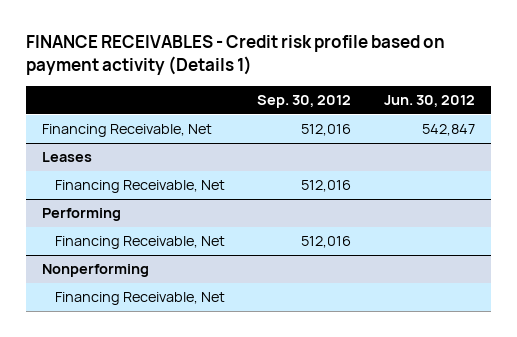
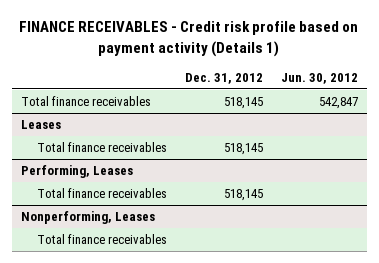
- | Sep. 30, 2012 | Jun. 30, 2012
+ | Dec. 31, 2012 | Jun. 30, 2012
- Financing Receivable, Net | 512,016 | 542,847
+ Total finance receivables | 518,145 | 542,847
@ Leases
- Financing Receivable, Net | 512,016 |
- Performing
- Financing Receivable, Net | 512,016 |
- Nonperforming
- Financing Receivable, Net
@ Leases
+ Total finance receivables | 518,145 |
+ Performing, Leases
+ Total finance receivables | 518,145 |
+ Nonperforming, Leases
+ Total finance receivables

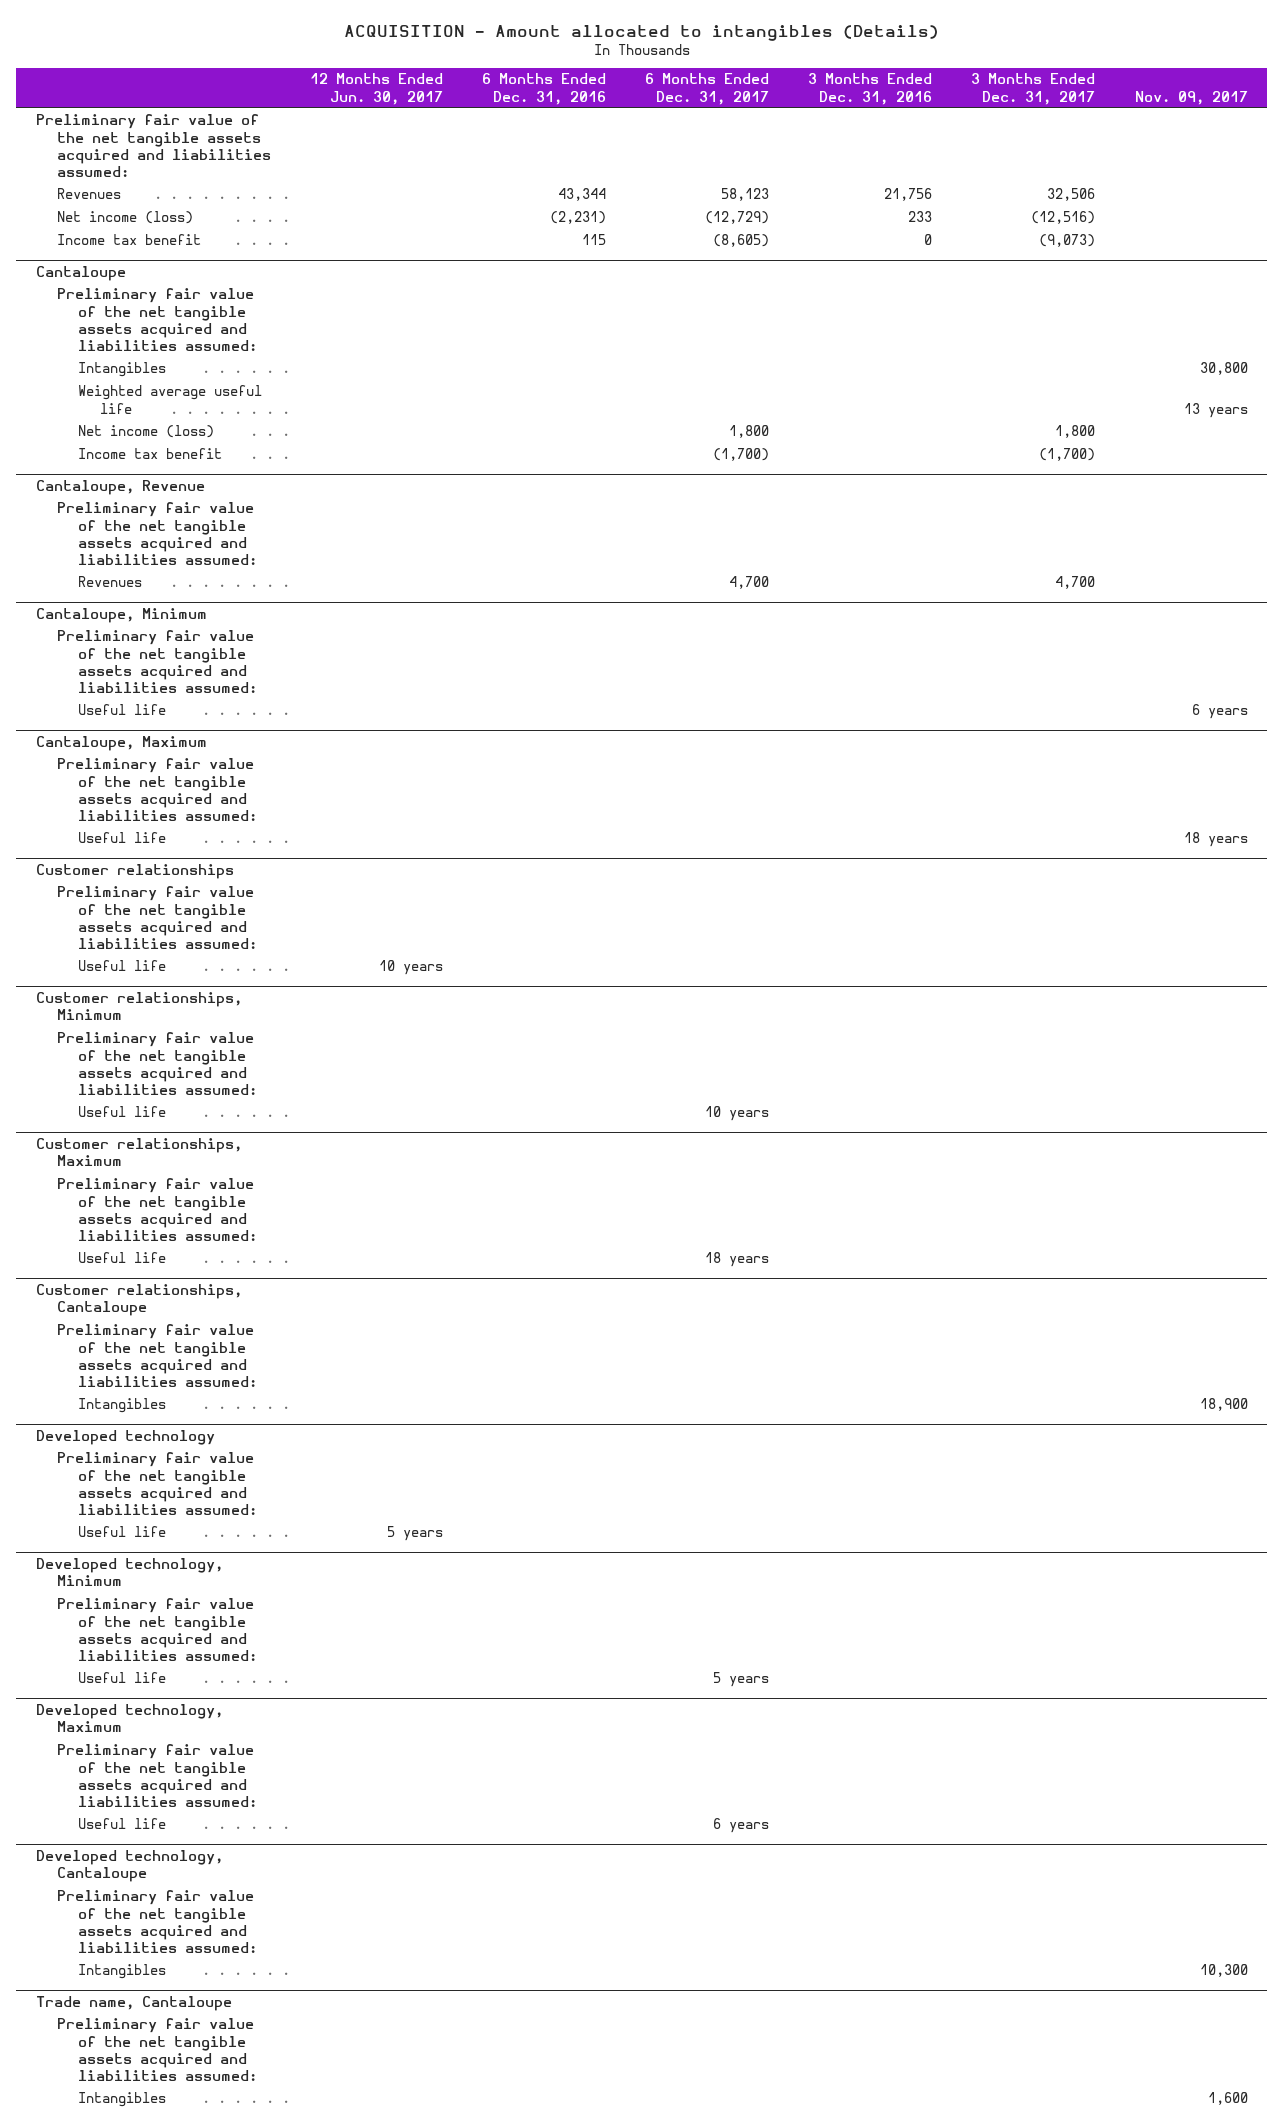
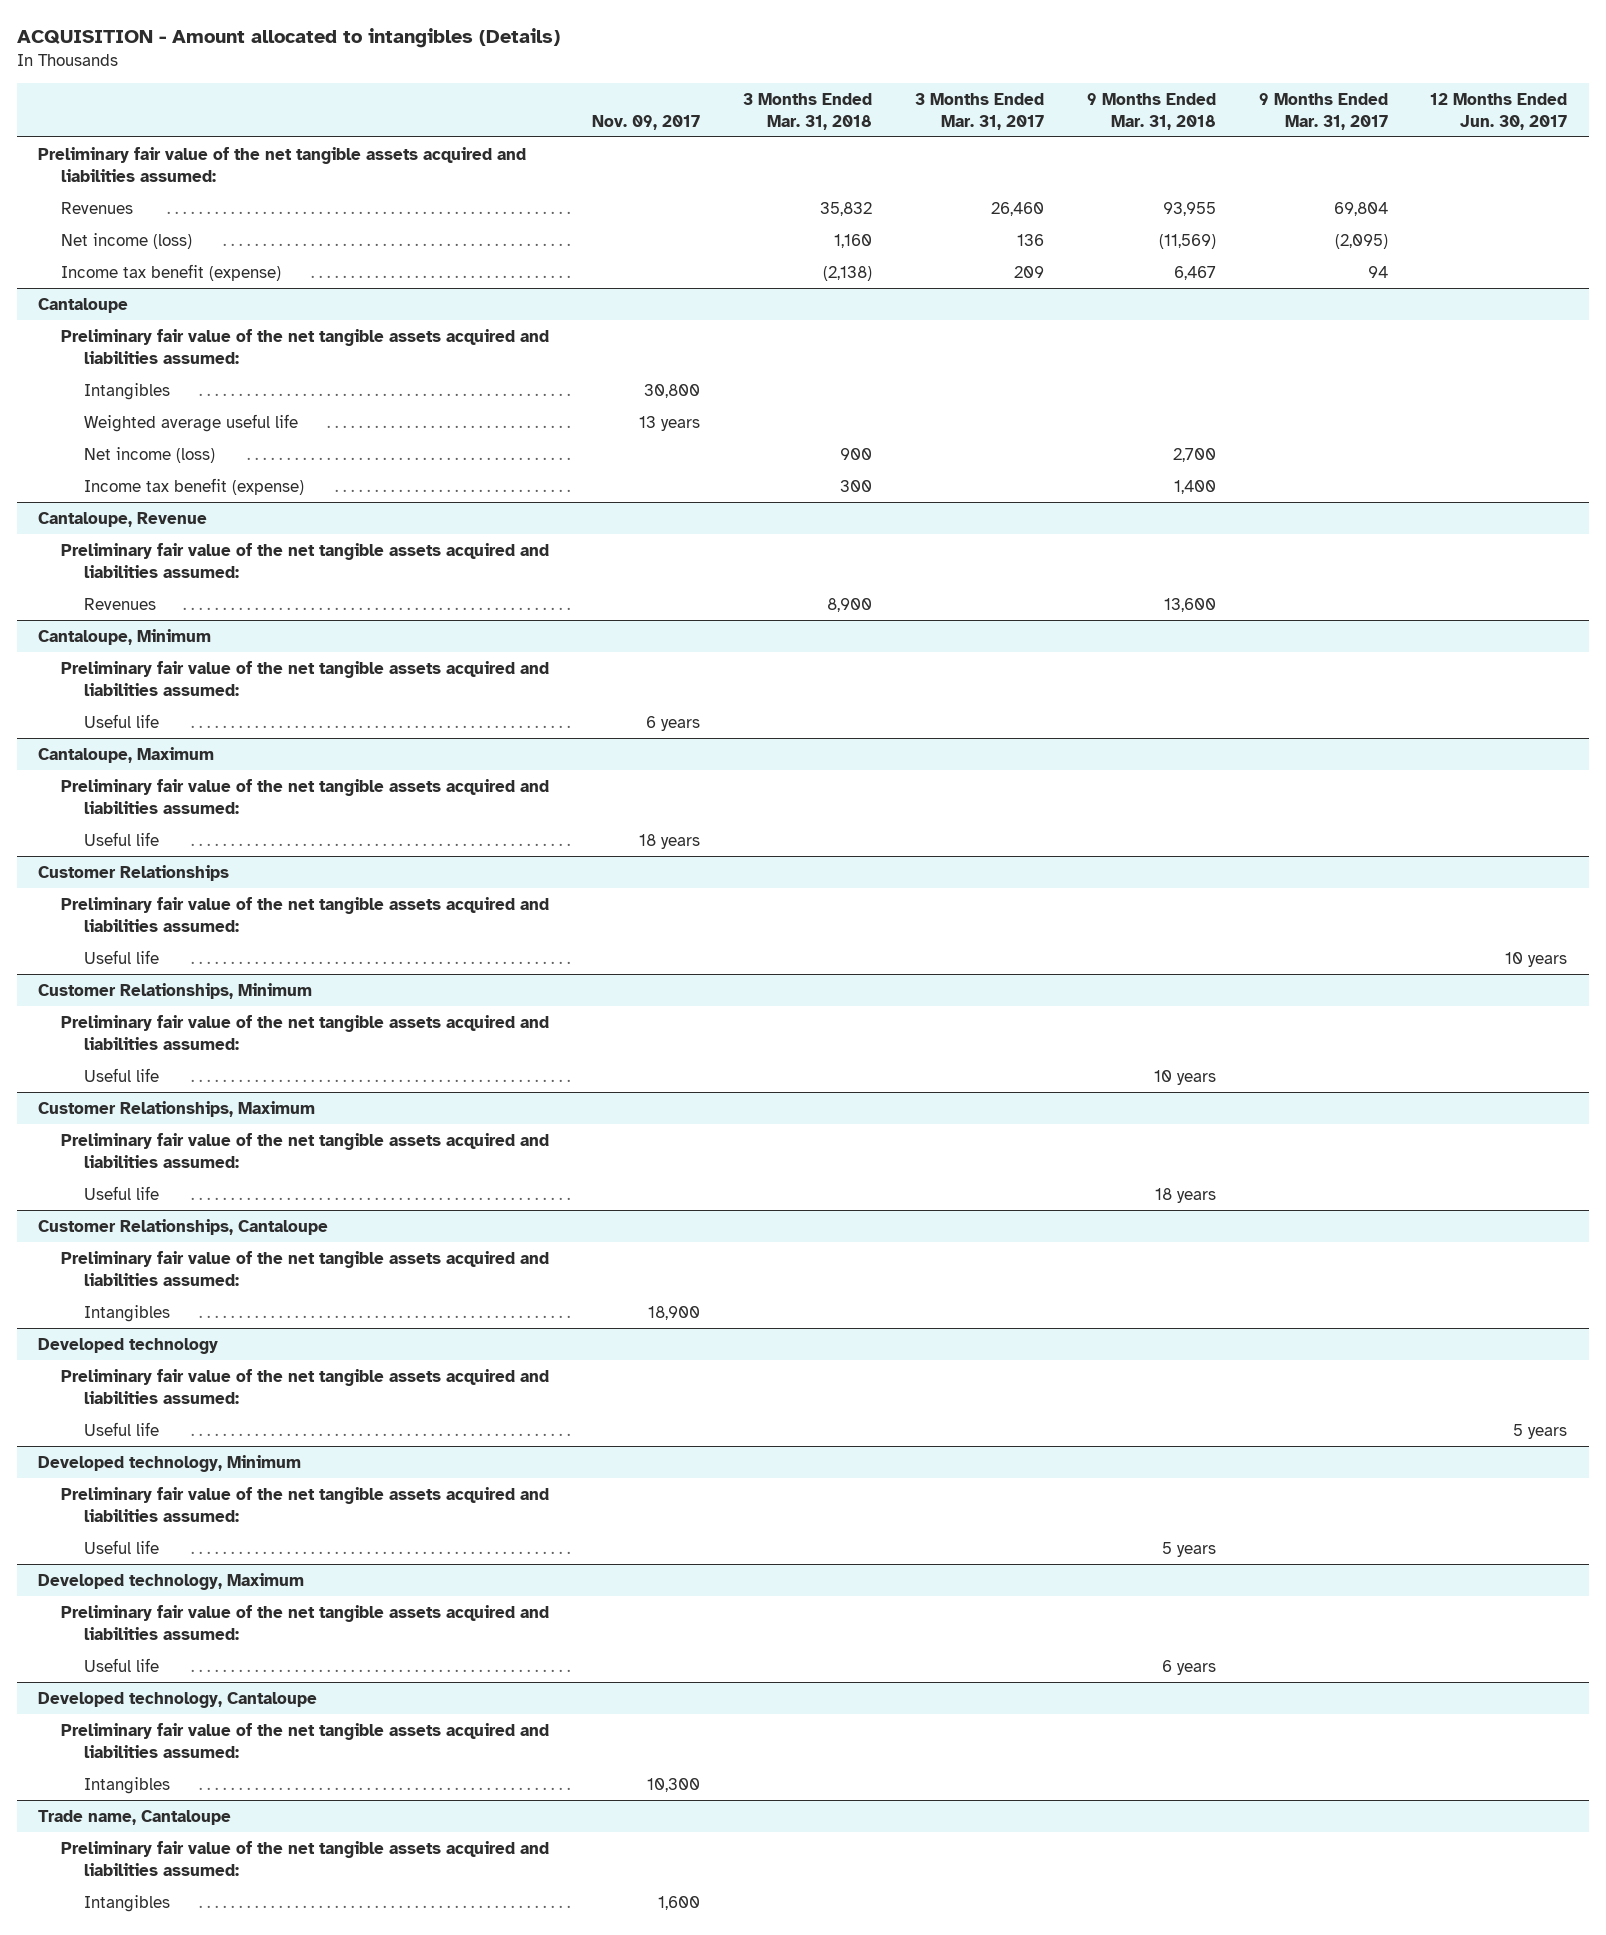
- | 12 Months Ended Jun. 30, 2017 | 6 Months Ended Dec. 31, 2016 | 6 Months Ended Dec. 31, 2017 | 3 Months Ended Dec. 31, 2016 | 3 Months Ended Dec. 31, 2017 | Nov. 09, 2017
+ | Nov. 09, 2017 | 3 Months Ended Mar. 31, 2018 | 3 Months Ended Mar. 31, 2017 | 9 Months Ended Mar. 31, 2018 | 9 Months Ended Mar. 31, 2017 | 12 Months Ended Jun. 30, 2017
- Income tax benefit | | 115 | (8,605) | 0 | (9,073) |
+ Income tax benefit (expense) | | (2,138) | 209 | 6,467 | 94 |
@ Cantaloupe
- Income tax benefit | | | (1,700) | | (1,700) |
+ Income tax benefit (expense) | | 300 | | 1,400 | |
- Customer relationships
+ Customer Relationships
- Customer relationships, Minimum
+ Customer Relationships, Minimum
- Customer relationships, Maximum
+ Customer Relationships, Maximum
- Customer relationships, Cantaloupe
+ Customer Relationships, Cantaloupe

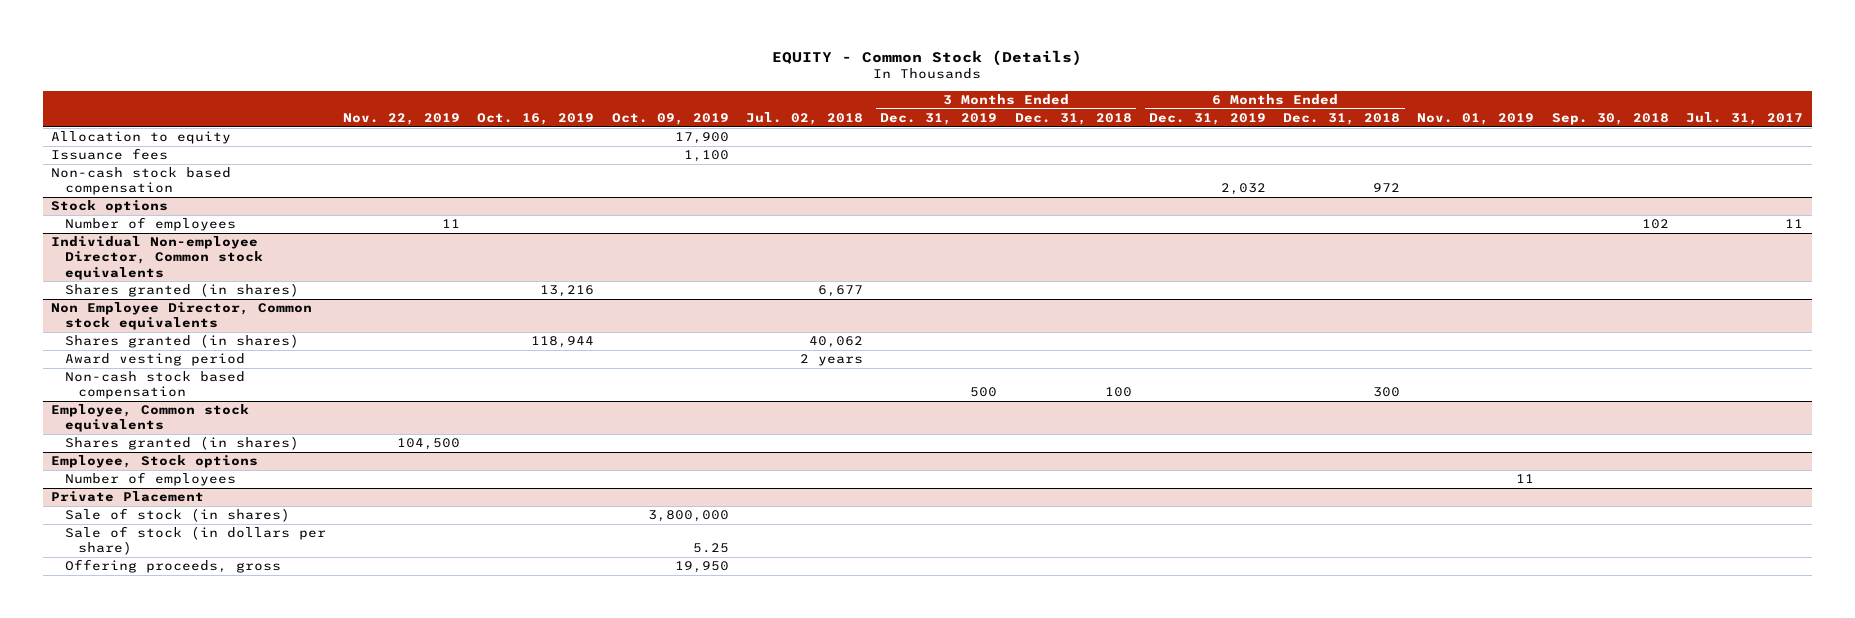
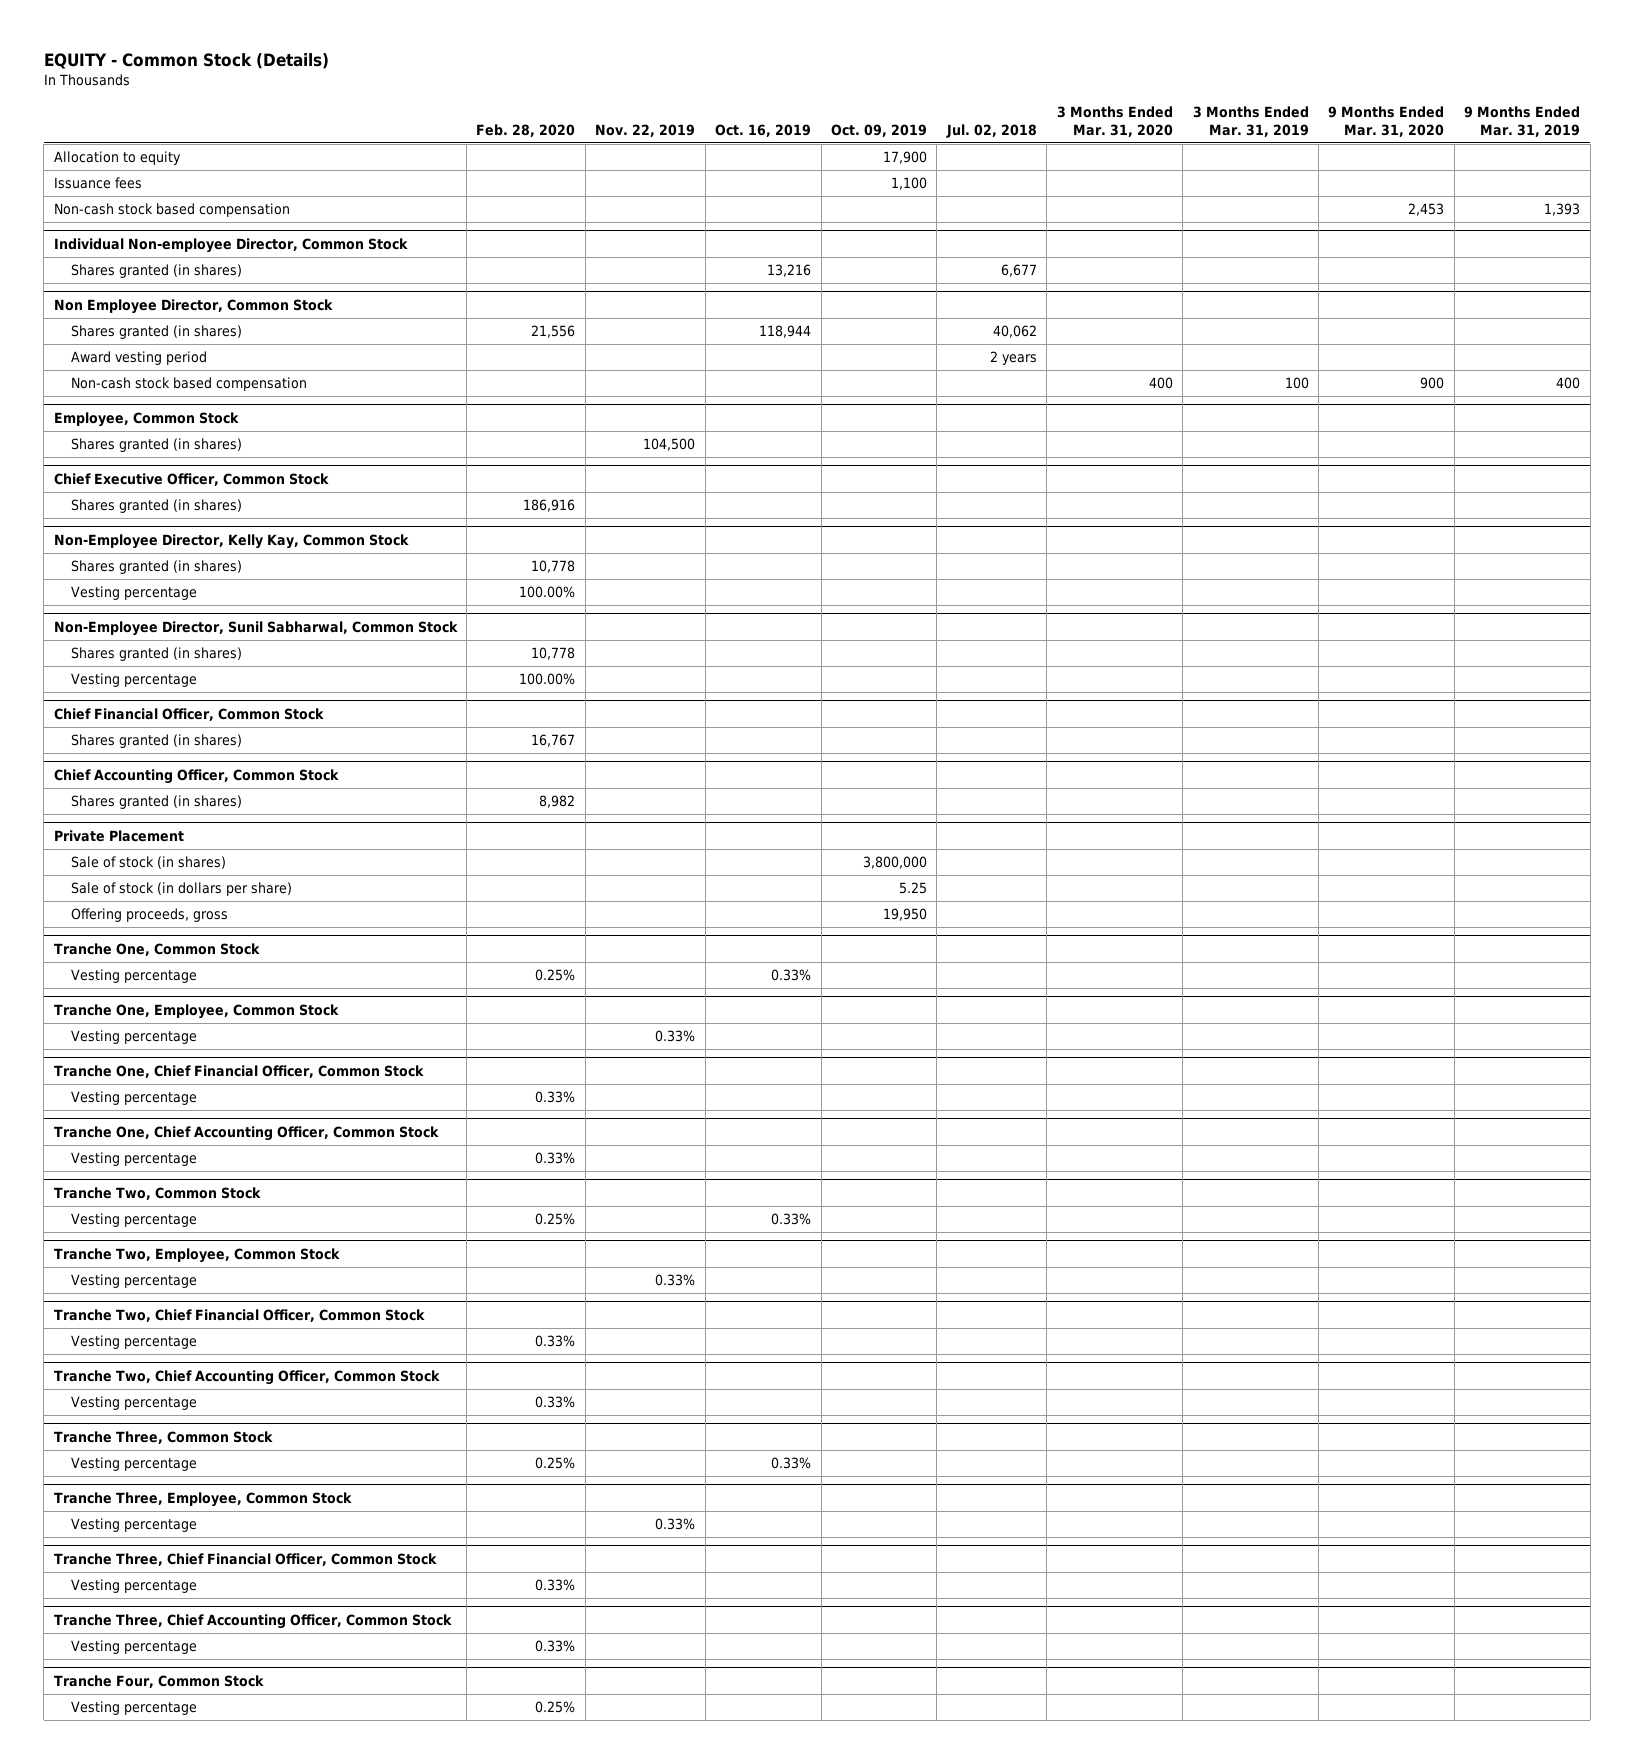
- | Nov. 22, 2019 | Oct. 16, 2019 | Oct. 09, 2019 | Jul. 02, 2018 | 3 Months Ended Dec. 31, 2019 | 3 Months Ended Dec. 31, 2018 | 6 Months Ended Dec. 31, 2019 | 6 Months Ended Dec. 31, 2018 | Nov. 01, 2019 | Sep. 30, 2018 | Jul. 31, 2017
+ | Feb. 28, 2020 | Nov. 22, 2019 | Oct. 16, 2019 | Oct. 09, 2019 | Jul. 02, 2018 | 3 Months Ended Mar. 31, 2020 | 3 Months Ended Mar. 31, 2019 | 9 Months Ended Mar. 31, 2020 | 9 Months Ended Mar. 31, 2019
- Stock options
- Number of employees | 11 | | | | | | | | | 102 | 11
- Individual Non-employee Director, Common stock equivalents
+ Individual Non-employee Director, Common Stock
- Non Employee Director, Common stock equivalents
+ Non Employee Director, Common Stock
- Employee, Common stock equivalents
+ Employee, Common Stock
- Employee, Stock options
- Number of employees | | | | | | | | | 11 | |
+ Chief Executive Officer, Common Stock
+ Shares granted (in shares) | 186,916 | | | | | | | |
+ Non-Employee Director, Kelly Kay, Common Stock
+ Shares granted (in shares) | 10,778 | | | | | | | |
+ Vesting percentage | 100.00% | | | | | | | |
+ Non-Employee Director, Sunil Sabharwal, Common Stock
+ Shares granted (in shares) | 10,778 | | | | | | | |
+ Vesting percentage | 100.00% | | | | | | | |
+ Chief Financial Officer, Common Stock
+ Shares granted (in shares) | 16,767 | | | | | | | |
+ Chief Accounting Officer, Common Stock
+ Shares granted (in shares) | 8,982 | | | | | | | |
+ Tranche One, Common Stock
+ Vesting percentage | 0.25% | | 0.33% | | | | | |
+ Tranche One, Employee, Common Stock
+ Vesting percentage | | 0.33% | | | | | | |
+ Tranche One, Chief Financial Officer, Common Stock
+ Vesting percentage | 0.33% | | | | | | | |
+ Tranche One, Chief Accounting Officer, Common Stock
+ Vesting percentage | 0.33% | | | | | | | |
+ Tranche Two, Common Stock
+ Vesting percentage | 0.25% | | 0.33% | | | | | |
+ Tranche Two, Employee, Common Stock
+ Vesting percentage | | 0.33% | | | | | | |
+ Tranche Two, Chief Financial Officer, Common Stock
+ Vesting percentage | 0.33% | | | | | | | |
+ Tranche Two, Chief Accounting Officer, Common Stock
+ Vesting percentage | 0.33% | | | | | | | |
+ Tranche Three, Common Stock
+ Vesting percentage | 0.25% | | 0.33% | | | | | |
+ Tranche Three, Employee, Common Stock
+ Vesting percentage | | 0.33% | | | | | | |
+ Tranche Three, Chief Financial Officer, Common Stock
+ Vesting percentage | 0.33% | | | | | | | |
+ Tranche Three, Chief Accounting Officer, Common Stock
+ Vesting percentage | 0.33% | | | | | | | |
+ Tranche Four, Common Stock
+ Vesting percentage | 0.25% | | | | | | | |

